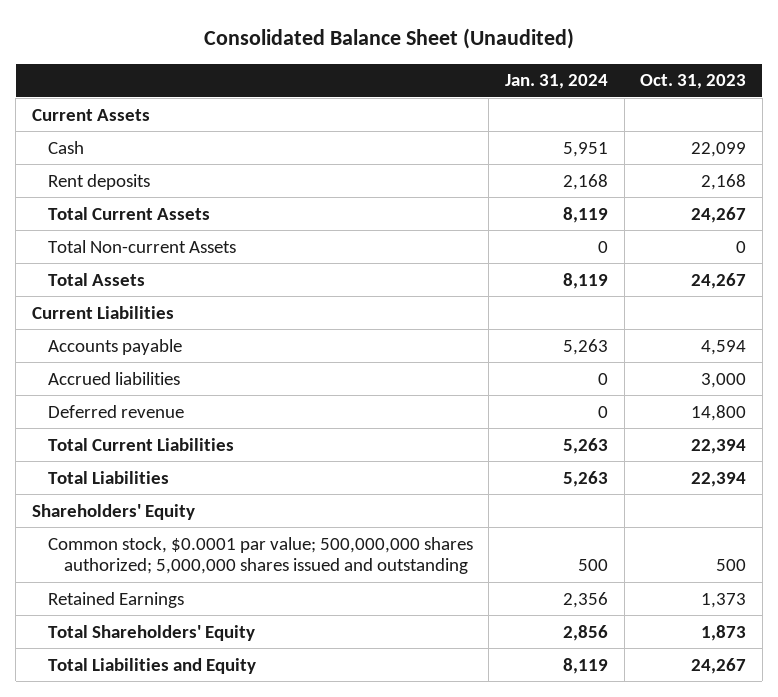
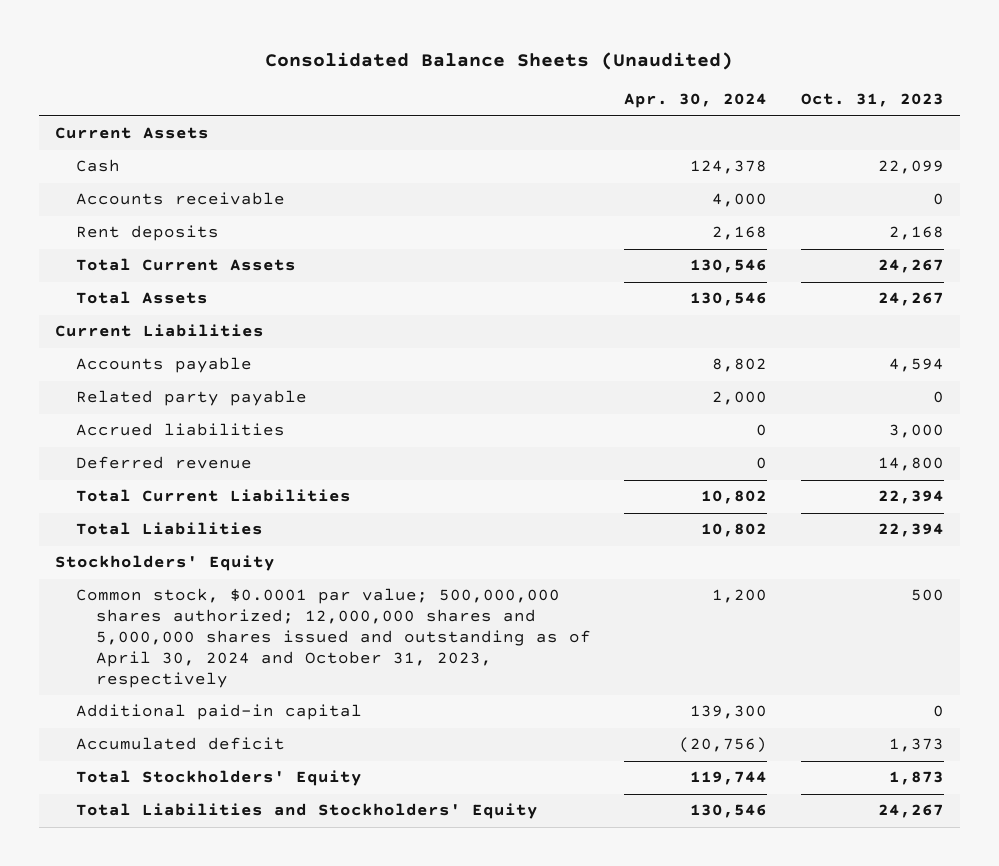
- Consolidated Balance Sheet (Unaudited)
+ Consolidated Balance Sheets (Unaudited)
- | Jan. 31, 2024 | Oct. 31, 2023
+ | Apr. 30, 2024 | Oct. 31, 2023
+ Accounts receivable | 4,000 | 0
- Total Non-current Assets | 0 | 0
+ Related party payable | 2,000 | 0
- Shareholders' Equity
- Common stock, $0.0001 par value; 500,000,000 shares authorized; 5,000,000 shares issued and outstanding | 500 | 500
- Retained Earnings | 2,356 | 1,373
- Total Shareholders' Equity | 2,856 | 1,873
- Total Liabilities and Equity | 8,119 | 24,267
+ Stockholders' Equity
+ Common stock, $0.0001 par value; 500,000,000 shares authorized; 12,000,000 shares and 5,000,000 shares issued and outstanding as of April 30, 2024 and October 31, 2023, respectively | 1,200 | 500
+ Additional paid-in capital | 139,300 | 0
+ Accumulated deficit | (20,756) | 1,373
+ Total Stockholders' Equity | 119,744 | 1,873
+ Total Liabilities and Stockholders' Equity | 130,546 | 24,267

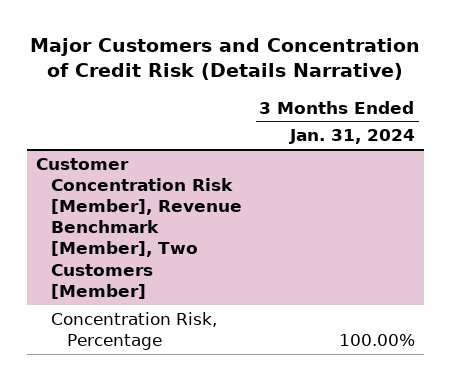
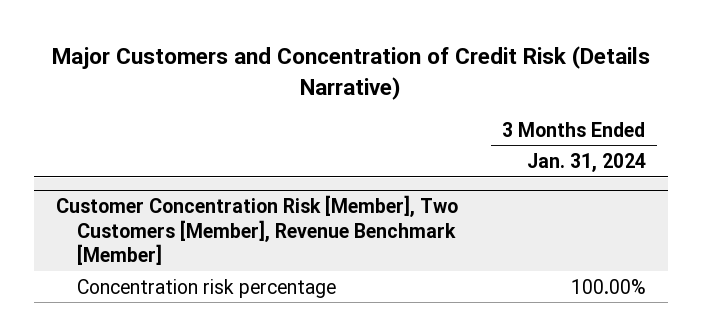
- Customer Concentration Risk [Member], Revenue Benchmark [Member], Two Customers [Member]
- Concentration Risk, Percentage | 100.00%
+ Customer Concentration Risk [Member], Two Customers [Member], Revenue Benchmark [Member]
+ Concentration risk percentage | 100.00%

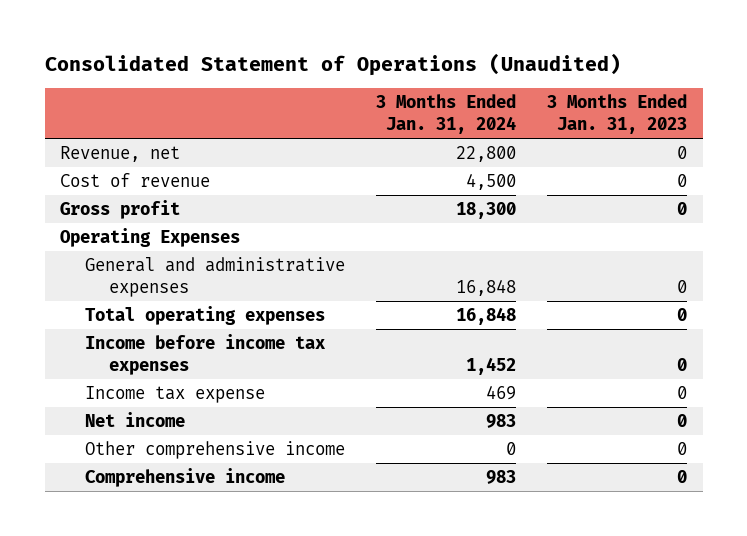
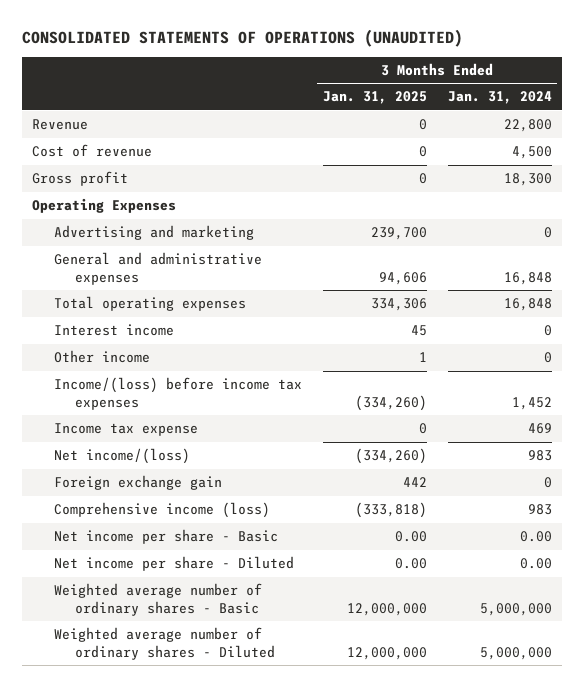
- Consolidated Statement of Operations (Unaudited)
+ CONSOLIDATED STATEMENTS OF OPERATIONS (UNAUDITED)
- | 3 Months Ended Jan. 31, 2024 | 3 Months Ended Jan. 31, 2023
+ | 3 Months Ended Jan. 31, 2025 | 3 Months Ended Jan. 31, 2024
- Revenue, net | 22,800 | 0
+ Revenue | 0 | 22,800
+ Advertising and marketing | 239,700 | 0
- Income before income tax expenses | 1,452 | 0
+ Interest income | 45 | 0
+ Other income | 1 | 0
+ Income/(loss) before income tax expenses | (334,260) | 1,452
- Net income | 983 | 0
- Other comprehensive income | 0 | 0
- Comprehensive income | 983 | 0
+ Net income/(loss) | (334,260) | 983
+ Foreign exchange gain | 442 | 0
+ Comprehensive income (loss) | (333,818) | 983
+ Net income per share - Basic | 0.00 | 0.00
+ Net income per share - Diluted | 0.00 | 0.00
+ Weighted average number of ordinary shares - Basic | 12,000,000 | 5,000,000
+ Weighted average number of ordinary shares - Diluted | 12,000,000 | 5,000,000

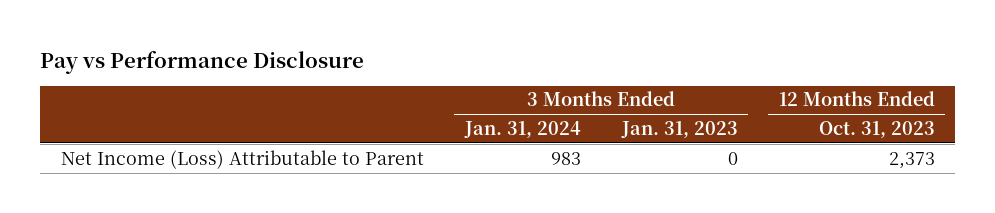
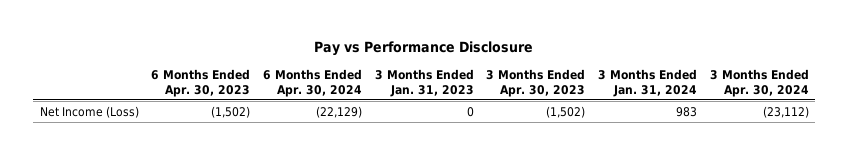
- | 3 Months Ended Jan. 31, 2024 | 3 Months Ended Jan. 31, 2023 | 12 Months Ended Oct. 31, 2023
+ | 6 Months Ended Apr. 30, 2023 | 6 Months Ended Apr. 30, 2024 | 3 Months Ended Jan. 31, 2023 | 3 Months Ended Apr. 30, 2023 | 3 Months Ended Jan. 31, 2024 | 3 Months Ended Apr. 30, 2024
- Net Income (Loss) Attributable to Parent | 983 | 0 | 2,373
+ Net Income (Loss) | (1,502) | (22,129) | 0 | (1,502) | 983 | (23,112)

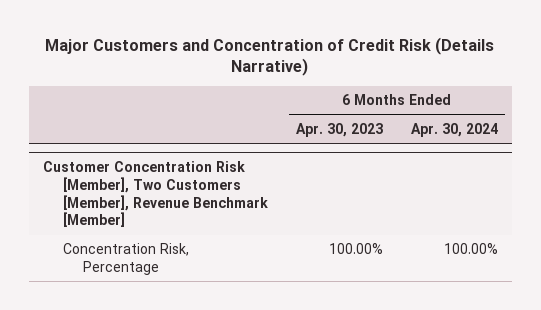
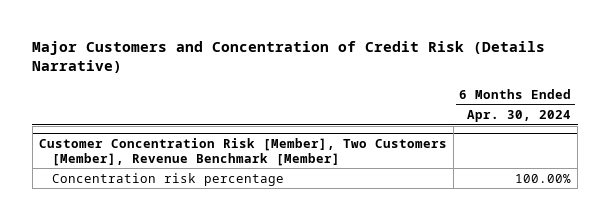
- | 6 Months Ended Apr. 30, 2023 | 6 Months Ended Apr. 30, 2024
+ | 6 Months Ended Apr. 30, 2024
@ Customer Concentration Risk [Member], Two Customers [Member], Revenue Benchmark [Member]
- Concentration Risk, Percentage | 100.00% | 100.00%
+ Concentration risk percentage | 100.00%

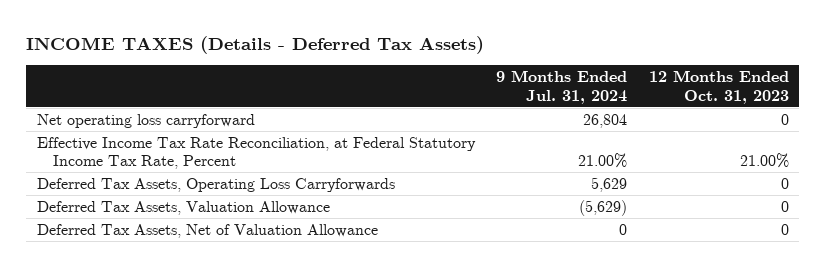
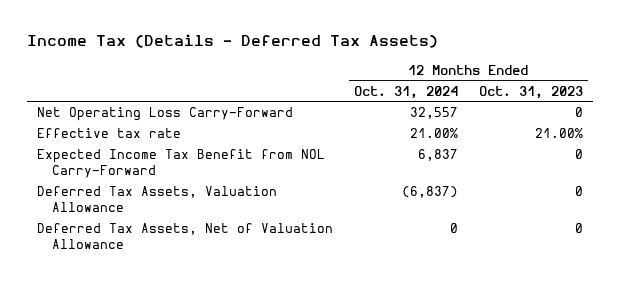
- INCOME TAXES (Details - Deferred Tax Assets)
+ Income Tax (Details - Deferred Tax Assets)
- | 9 Months Ended Jul. 31, 2024 | 12 Months Ended Oct. 31, 2023
+ | 12 Months Ended Oct. 31, 2024 | 12 Months Ended Oct. 31, 2023
- Net operating loss carryforward | 26,804 | 0
- Effective Income Tax Rate Reconciliation, at Federal Statutory Income Tax Rate, Percent | 21.00% | 21.00%
- Deferred Tax Assets, Operating Loss Carryforwards | 5,629 | 0
+ Net Operating Loss Carry-Forward | 32,557 | 0
+ Effective tax rate | 21.00% | 21.00%
+ Expected Income Tax Benefit from NOL Carry-Forward | 6,837 | 0

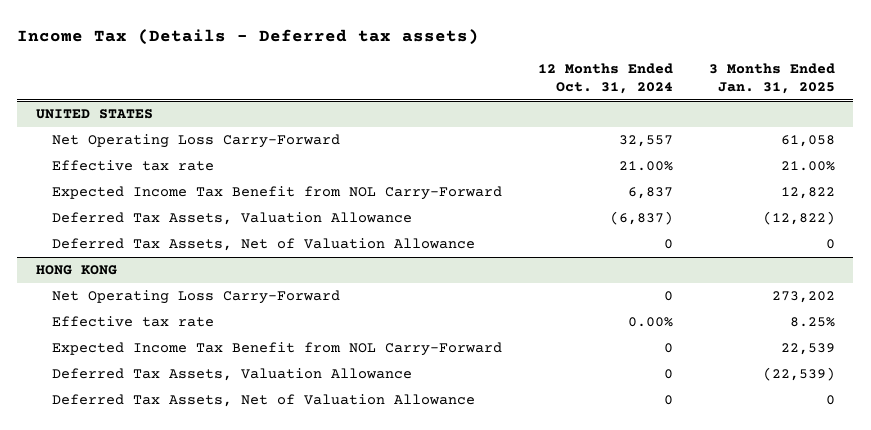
- Income Tax (Details - Deferred Tax Assets)
+ Income Tax (Details - Deferred tax assets)
- | 12 Months Ended Oct. 31, 2024 | 12 Months Ended Oct. 31, 2023
+ | 12 Months Ended Oct. 31, 2024 | 3 Months Ended Jan. 31, 2025
+ UNITED STATES
+ HONG KONG
+ Net Operating Loss Carry-Forward | 0 | 273,202
+ Effective tax rate | 0.00% | 8.25%
+ Expected Income Tax Benefit from NOL Carry-Forward | 0 | 22,539
+ Deferred Tax Assets, Valuation Allowance | 0 | (22,539)
+ Deferred Tax Assets, Net of Valuation Allowance | 0 | 0

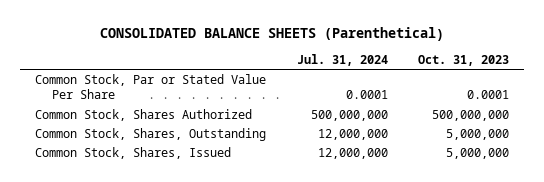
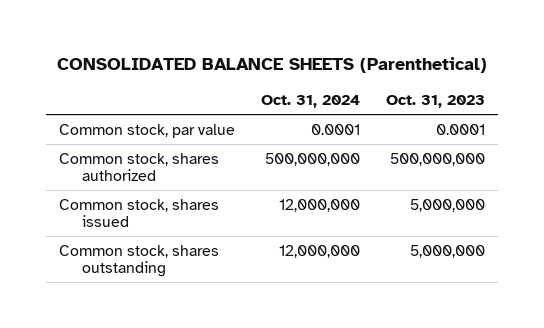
- | Jul. 31, 2024 | Oct. 31, 2023
+ | Oct. 31, 2024 | Oct. 31, 2023
- Common Stock, Par or Stated Value Per Share | 0.0001 | 0.0001
- Common Stock, Shares Authorized | 500,000,000 | 500,000,000
- Common Stock, Shares, Outstanding | 12,000,000 | 5,000,000
- Common Stock, Shares, Issued | 12,000,000 | 5,000,000
+ Common stock, par value | 0.0001 | 0.0001
+ Common stock, shares authorized | 500,000,000 | 500,000,000
+ Common stock, shares issued | 12,000,000 | 5,000,000
+ Common stock, shares outstanding | 12,000,000 | 5,000,000

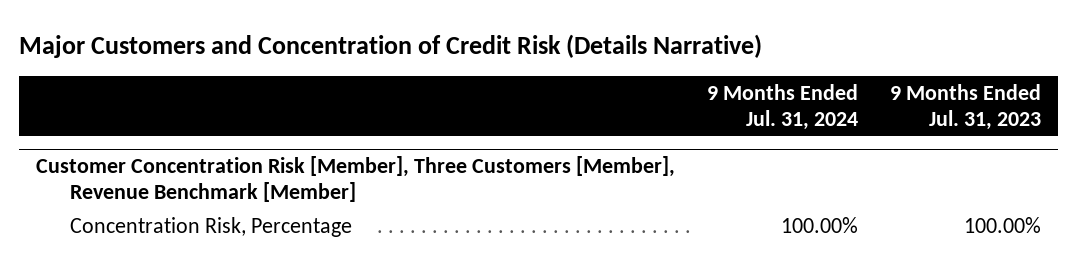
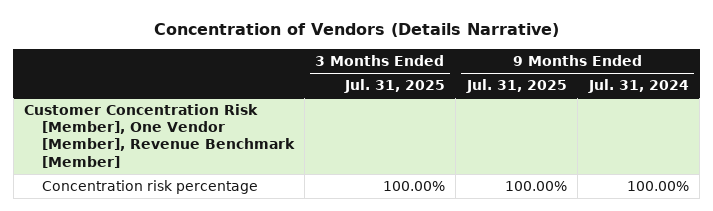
- Major Customers and Concentration of Credit Risk (Details Narrative)
+ Concentration of Vendors (Details Narrative)
- | 9 Months Ended Jul. 31, 2024 | 9 Months Ended Jul. 31, 2023
+ | 3 Months Ended Jul. 31, 2025 | 9 Months Ended Jul. 31, 2025 | 9 Months Ended Jul. 31, 2024
- Customer Concentration Risk [Member], Three Customers [Member], Revenue Benchmark [Member]
- Concentration Risk, Percentage | 100.00% | 100.00%
+ Customer Concentration Risk [Member], One Vendor [Member], Revenue Benchmark [Member]
+ Concentration risk percentage | 100.00% | 100.00% | 100.00%

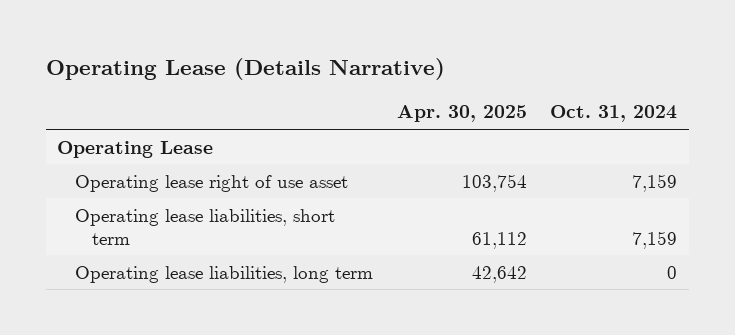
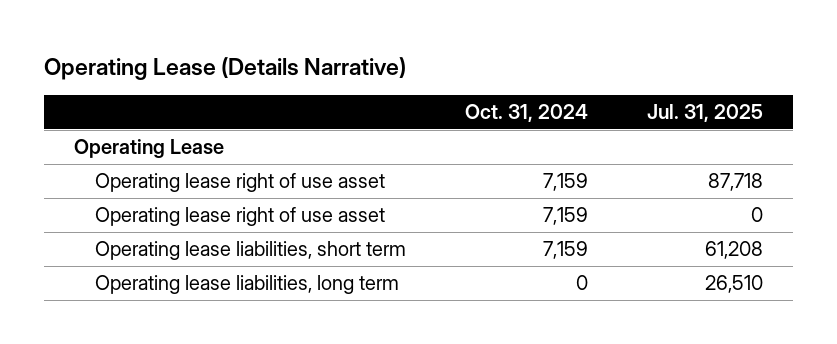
- | Apr. 30, 2025 | Oct. 31, 2024
+ | Oct. 31, 2024 | Jul. 31, 2025
+ Operating lease right of use asset | 7,159 | 0

